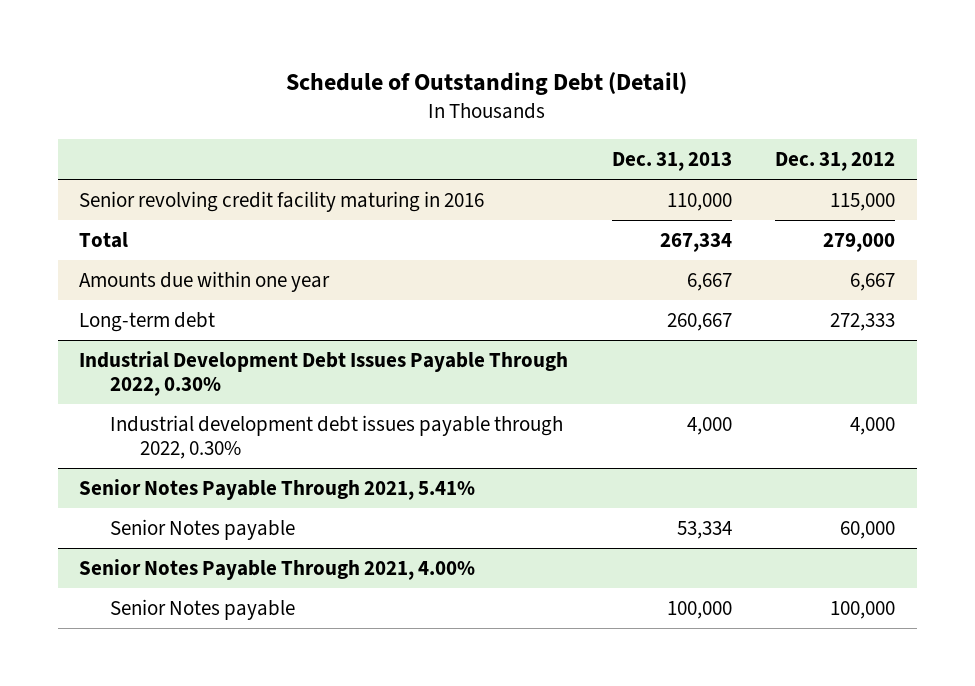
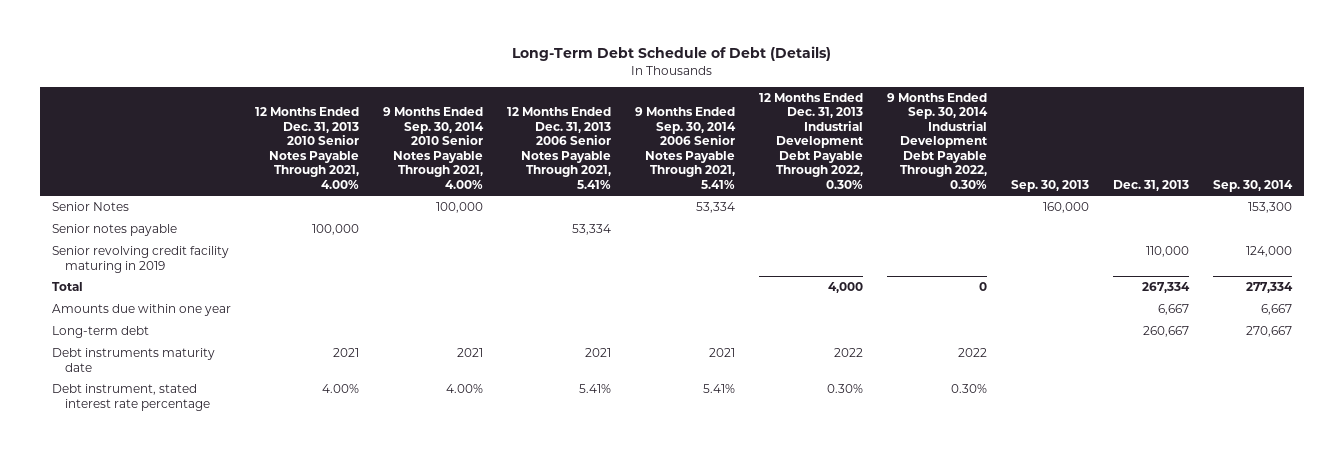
- Schedule of Outstanding Debt (Detail)
+ Long-Term Debt Schedule of Debt (Details)
- | Dec. 31, 2013 | Dec. 31, 2012
+ | 12 Months Ended Dec. 31, 2013 2010 Senior Notes Payable Through 2021, 4.00% | 9 Months Ended Sep. 30, 2014 2010 Senior Notes Payable Through 2021, 4.00% | 12 Months Ended Dec. 31, 2013 2006 Senior Notes Payable Through 2021, 5.41% | 9 Months Ended Sep. 30, 2014 2006 Senior Notes Payable Through 2021, 5.41% | 12 Months Ended Dec. 31, 2013 Industrial Development Debt Payable Through 2022, 0.30% | 9 Months Ended Sep. 30, 2014 Industrial Development Debt Payable Through 2022, 0.30% | Sep. 30, 2013 | Dec. 31, 2013 | Sep. 30, 2014
- Senior revolving credit facility maturing in 2016 | 110,000 | 115,000
+ Senior Notes | | 100,000 | | 53,334 | | | 160,000 | | 153,300
+ Senior notes payable | 100,000 | | 53,334 | | | | | |
+ Senior revolving credit facility maturing in 2019 | | | | | | | | 110,000 | 124,000
- Industrial Development Debt Issues Payable Through 2022, 0.30%
- Industrial development debt issues payable through 2022, 0.30% | 4,000 | 4,000
- Senior Notes Payable Through 2021, 5.41%
- Senior Notes payable | 53,334 | 60,000
- Senior Notes Payable Through 2021, 4.00%
- Senior Notes payable | 100,000 | 100,000
+ Debt instruments maturity date | 2021 | 2021 | 2021 | 2021 | 2022 | 2022 | | |
+ Debt instrument, stated interest rate percentage | 4.00% | 4.00% | 5.41% | 5.41% | 0.30% | 0.30% | | |

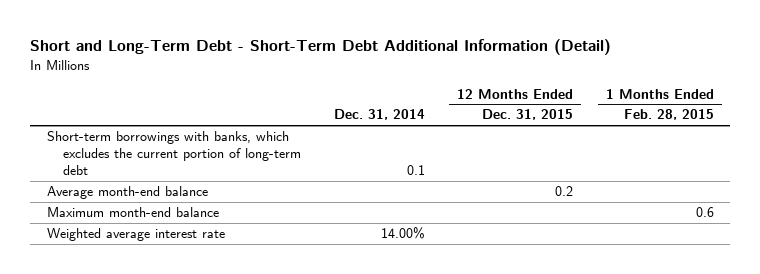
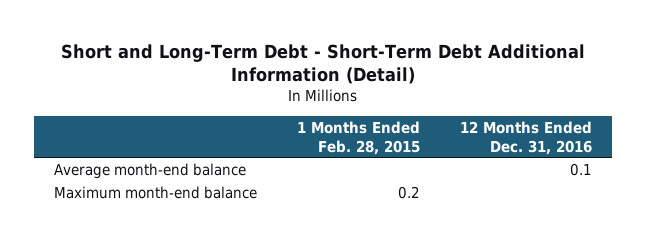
- | Dec. 31, 2014 | 12 Months Ended Dec. 31, 2015 | 1 Months Ended Feb. 28, 2015
+ | 1 Months Ended Feb. 28, 2015 | 12 Months Ended Dec. 31, 2016
- Short-term borrowings with banks, which excludes the current portion of long-term debt | 0.1 | |
- Maximum month-end balance | | | 0.6
- Weighted average interest rate | 14.00% | |
+ Maximum month-end balance | 0.2 |

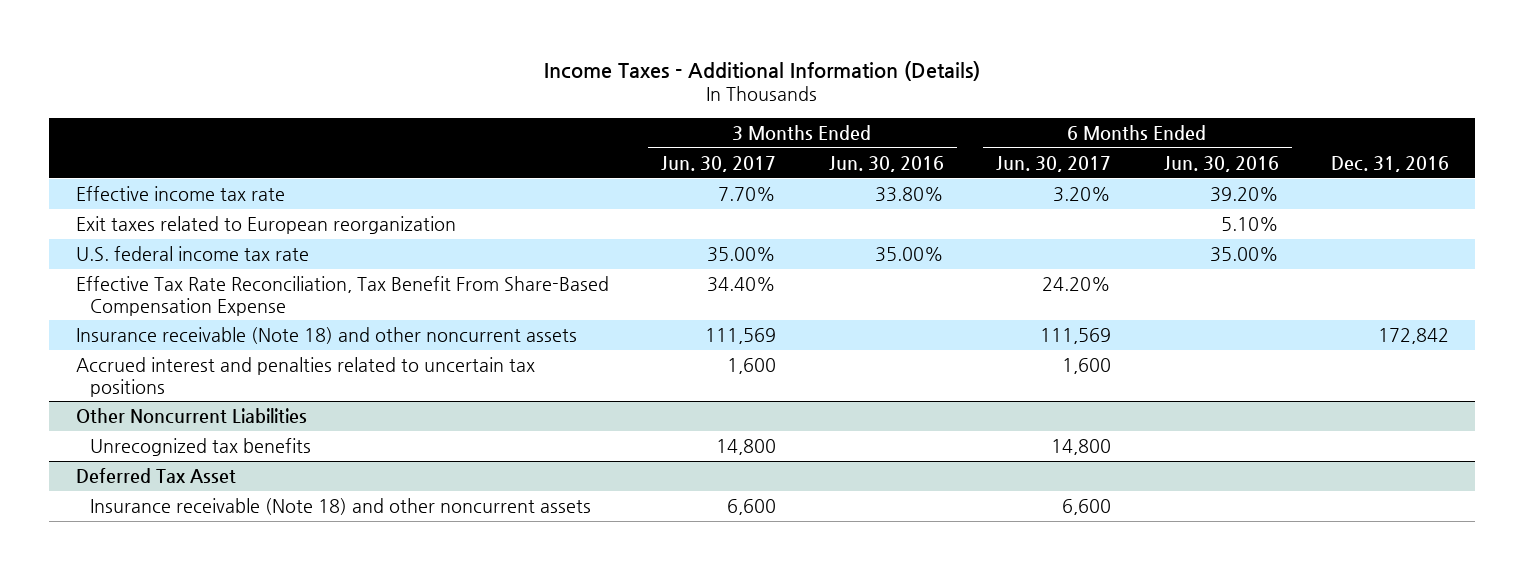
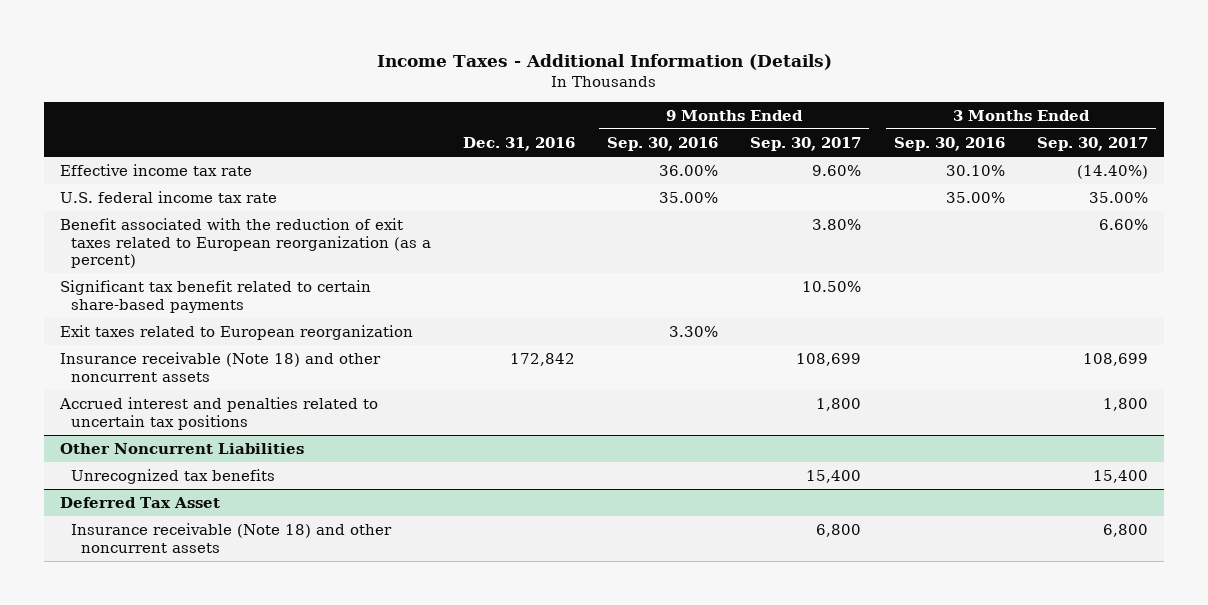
- | 3 Months Ended Jun. 30, 2017 | 3 Months Ended Jun. 30, 2016 | 6 Months Ended Jun. 30, 2017 | 6 Months Ended Jun. 30, 2016 | Dec. 31, 2016
+ | Dec. 31, 2016 | 9 Months Ended Sep. 30, 2016 | 9 Months Ended Sep. 30, 2017 | 3 Months Ended Sep. 30, 2016 | 3 Months Ended Sep. 30, 2017
- Effective Tax Rate Reconciliation, Tax Benefit From Share-Based Compensation Expense | 34.40% | | 24.20% | |
+ Benefit associated with the reduction of exit taxes related to European reorganization (as a percent) | | | 3.80% | | 6.60%
+ Significant tax benefit related to certain share-based payments | | | 10.50% | |
moved down: Exit taxes related to European reorganization | | 3.30% | | |

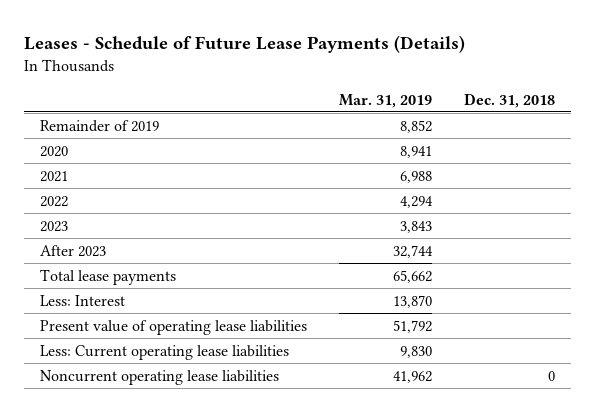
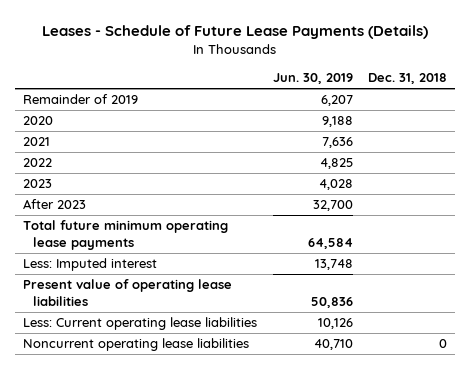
- | Mar. 31, 2019 | Dec. 31, 2018
+ | Jun. 30, 2019 | Dec. 31, 2018
- Total lease payments | 65,662 |
- Less: Interest | 13,870 |
+ Total future minimum operating lease payments | 64,584 |
+ Less: Imputed interest | 13,748 |

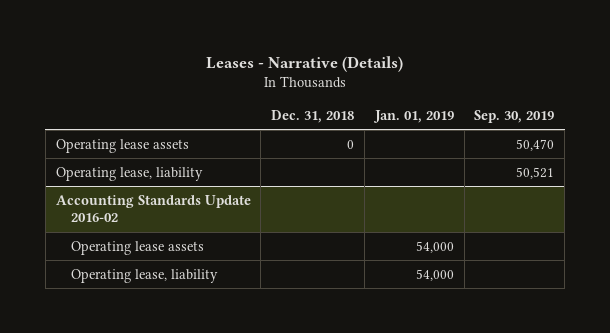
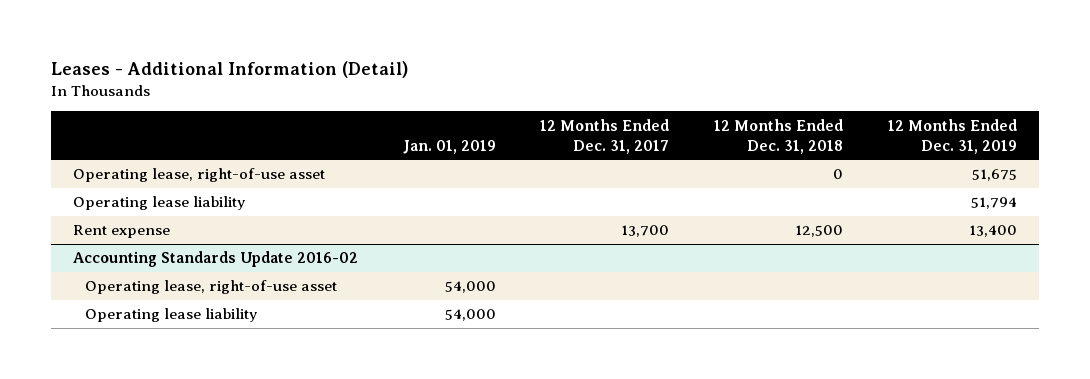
- Leases - Narrative (Details)
+ Leases - Additional Information (Detail)
- | Dec. 31, 2018 | Jan. 01, 2019 | Sep. 30, 2019
+ | Jan. 01, 2019 | 12 Months Ended Dec. 31, 2017 | 12 Months Ended Dec. 31, 2018 | 12 Months Ended Dec. 31, 2019
- Operating lease assets | 0 | | 50,470
- Operating lease, liability | | | 50,521
+ Operating lease, right-of-use asset | | | 0 | 51,675
+ Operating lease liability | | | | 51,794
+ Rent expense | | 13,700 | 12,500 | 13,400
@ Accounting Standards Update 2016-02
- Operating lease assets | | 54,000 |
- Operating lease, liability | | 54,000 |
+ Operating lease, right-of-use asset | 54,000 | | |
+ Operating lease liability | 54,000 | | |

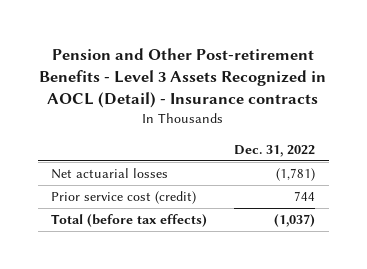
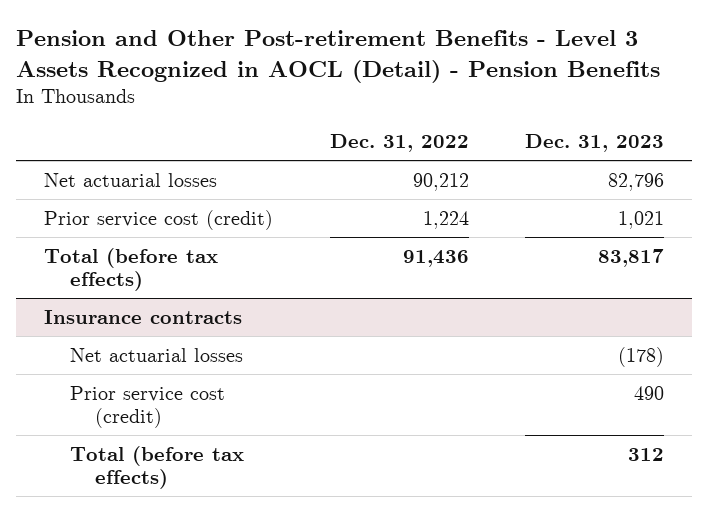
- Pension and Other Post-retirement Benefits - Level 3 Assets Recognized in AOCL (Detail) - Insurance contracts
+ Pension and Other Post-retirement Benefits - Level 3 Assets Recognized in AOCL (Detail) - Pension Benefits
- | Dec. 31, 2022
+ | Dec. 31, 2022 | Dec. 31, 2023
- Net actuarial losses | (1,781)
- Prior service cost (credit) | 744
- Total (before tax effects) | (1,037)
+ Net actuarial losses | 90,212 | 82,796
+ Prior service cost (credit) | 1,224 | 1,021
+ Total (before tax effects) | 91,436 | 83,817
+ Insurance contracts
+ Net actuarial losses | | (178)
+ Prior service cost (credit) | | 490
+ Total (before tax effects) | | 312

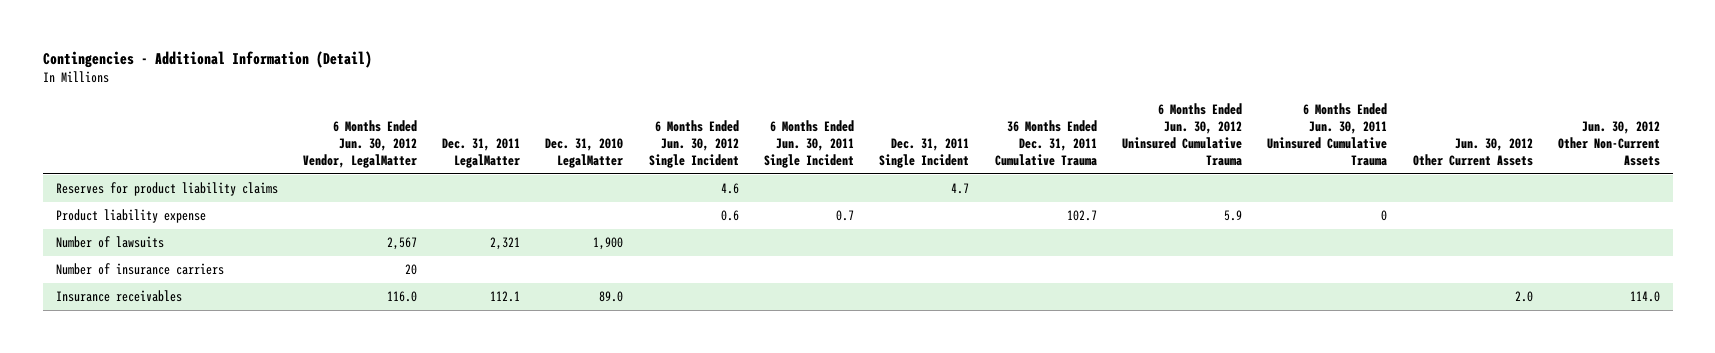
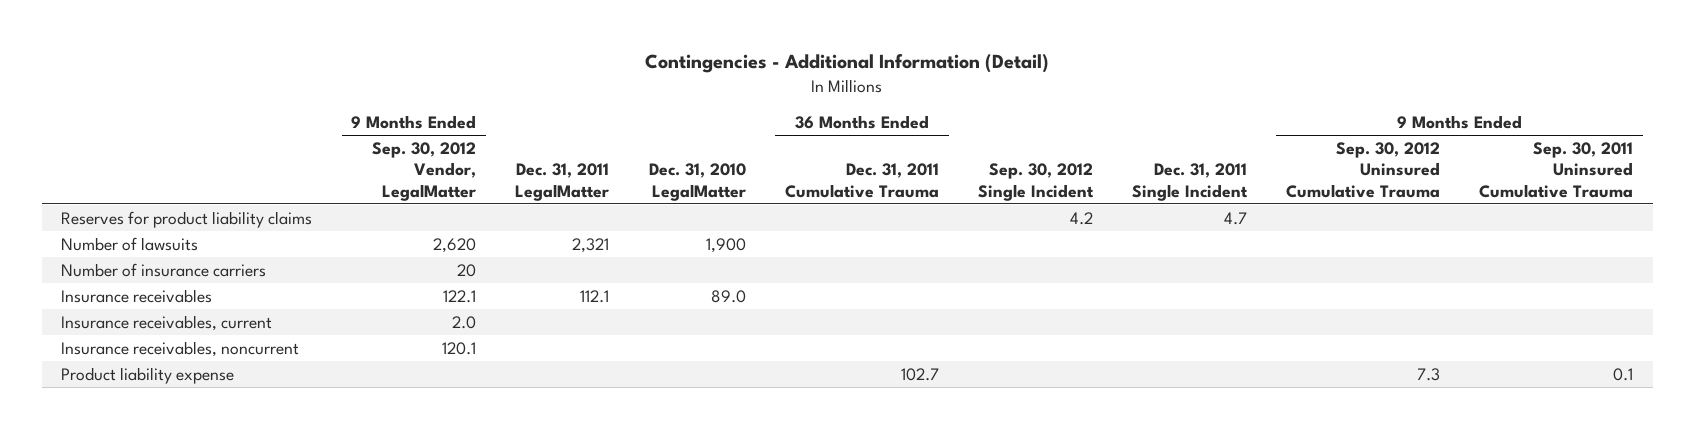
- | 6 Months Ended Jun. 30, 2012 Vendor, LegalMatter | Dec. 31, 2011 LegalMatter | Dec. 31, 2010 LegalMatter | 6 Months Ended Jun. 30, 2012 Single Incident | 6 Months Ended Jun. 30, 2011 Single Incident | Dec. 31, 2011 Single Incident | 36 Months Ended Dec. 31, 2011 Cumulative Trauma | 6 Months Ended Jun. 30, 2012 Uninsured Cumulative Trauma | 6 Months Ended Jun. 30, 2011 Uninsured Cumulative Trauma | Jun. 30, 2012 Other Current Assets | Jun. 30, 2012 Other Non-Current Assets
+ | 9 Months Ended Sep. 30, 2012 Vendor, LegalMatter | Dec. 31, 2011 LegalMatter | Dec. 31, 2010 LegalMatter | 36 Months Ended Dec. 31, 2011 Cumulative Trauma | Sep. 30, 2012 Single Incident | Dec. 31, 2011 Single Incident | 9 Months Ended Sep. 30, 2012 Uninsured Cumulative Trauma | 9 Months Ended Sep. 30, 2011 Uninsured Cumulative Trauma
+ Insurance receivables, current | 2.0 | | | | | | |
+ Insurance receivables, noncurrent | 120.1 | | | | | | |
moved down: Product liability expense | | | | 102.7 | | | 7.3 | 0.1

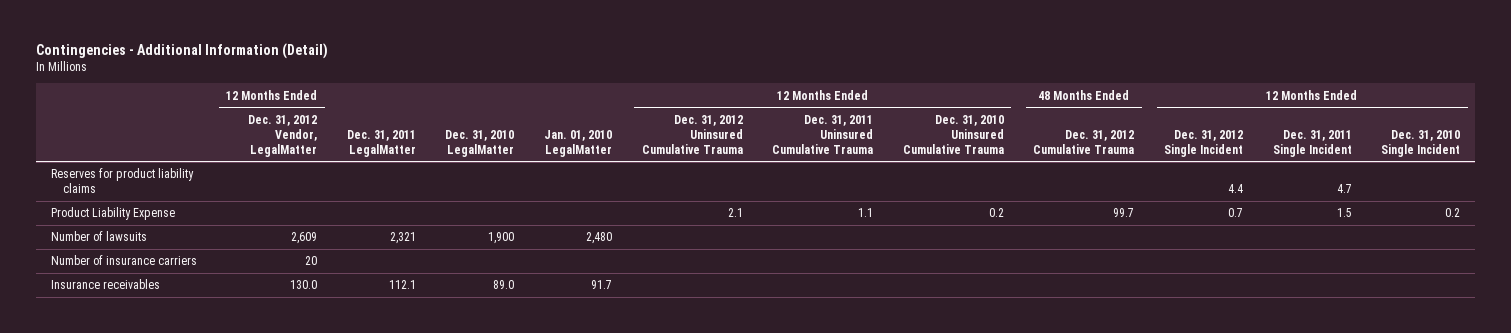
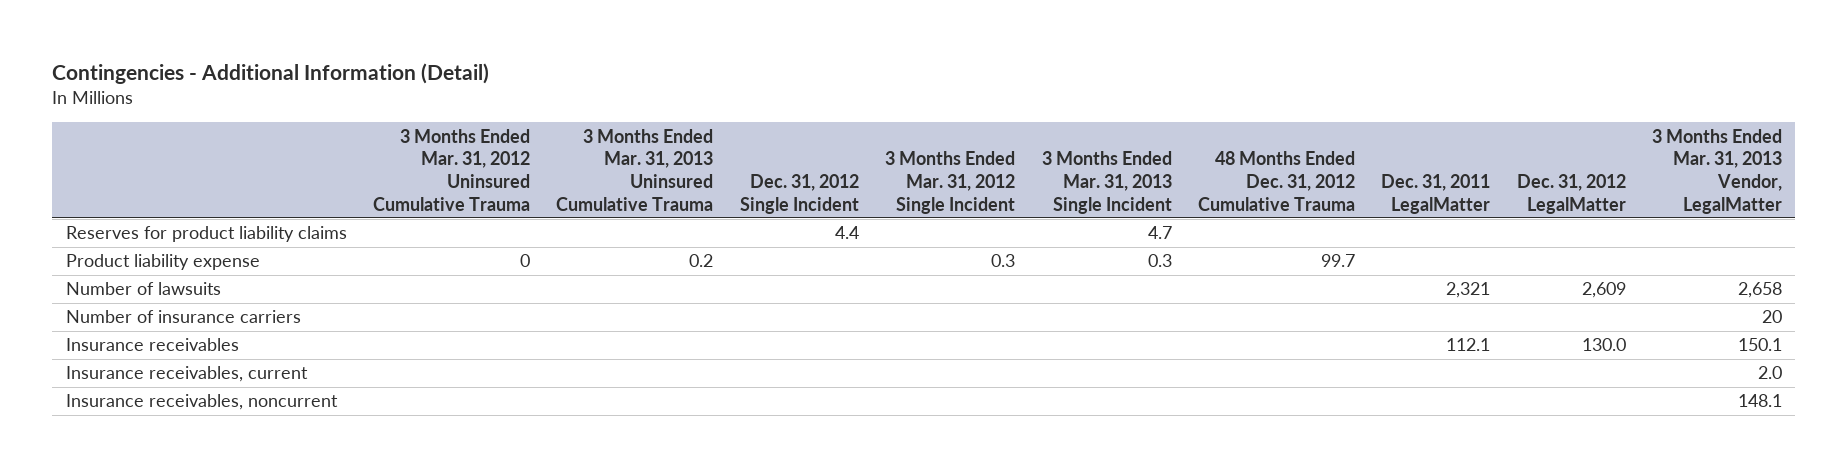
- | 12 Months Ended Dec. 31, 2012 Vendor, LegalMatter | Dec. 31, 2011 LegalMatter | Dec. 31, 2010 LegalMatter | Jan. 01, 2010 LegalMatter | 12 Months Ended Dec. 31, 2012 Uninsured Cumulative Trauma | 12 Months Ended Dec. 31, 2011 Uninsured Cumulative Trauma | 12 Months Ended Dec. 31, 2010 Uninsured Cumulative Trauma | 48 Months Ended Dec. 31, 2012 Cumulative Trauma | 12 Months Ended Dec. 31, 2012 Single Incident | 12 Months Ended Dec. 31, 2011 Single Incident | 12 Months Ended Dec. 31, 2010 Single Incident
+ | 3 Months Ended Mar. 31, 2012 Uninsured Cumulative Trauma | 3 Months Ended Mar. 31, 2013 Uninsured Cumulative Trauma | Dec. 31, 2012 Single Incident | 3 Months Ended Mar. 31, 2012 Single Incident | 3 Months Ended Mar. 31, 2013 Single Incident | 48 Months Ended Dec. 31, 2012 Cumulative Trauma | Dec. 31, 2011 LegalMatter | Dec. 31, 2012 LegalMatter | 3 Months Ended Mar. 31, 2013 Vendor, LegalMatter
- Product Liability Expense | | | | | 2.1 | 1.1 | 0.2 | 99.7 | 0.7 | 1.5 | 0.2
+ Product liability expense | 0 | 0.2 | | 0.3 | 0.3 | 99.7 | | |
+ Insurance receivables, current | | | | | | | | | 2.0
+ Insurance receivables, noncurrent | | | | | | | | | 148.1

